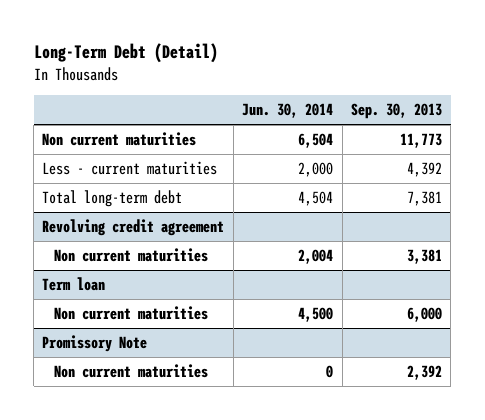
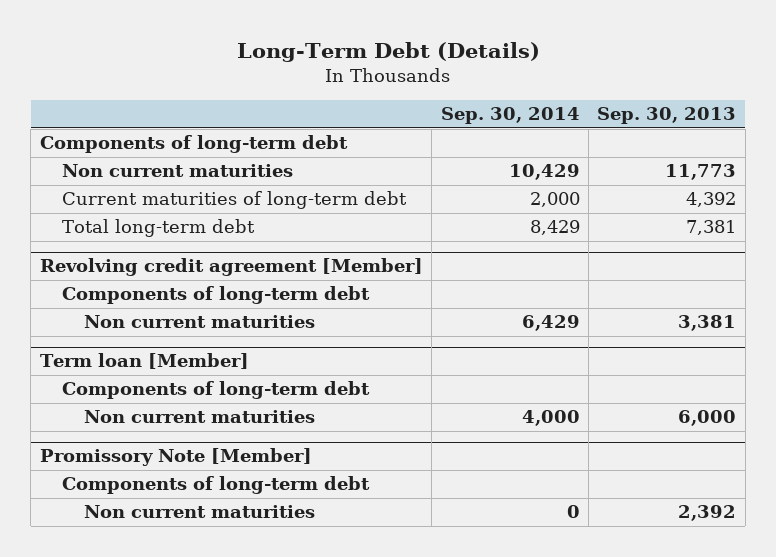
- Long-Term Debt (Detail)
+ Long-Term Debt (Details)
- | Jun. 30, 2014 | Sep. 30, 2013
+ | Sep. 30, 2014 | Sep. 30, 2013
+ Components of long-term debt
- Less - current maturities | 2,000 | 4,392
+ Current maturities of long-term debt | 2,000 | 4,392
- Revolving credit agreement
+ Revolving credit agreement [Member]
+ Components of long-term debt
- Term loan
+ Term loan [Member]
+ Components of long-term debt
- Promissory Note
+ Promissory Note [Member]
+ Components of long-term debt

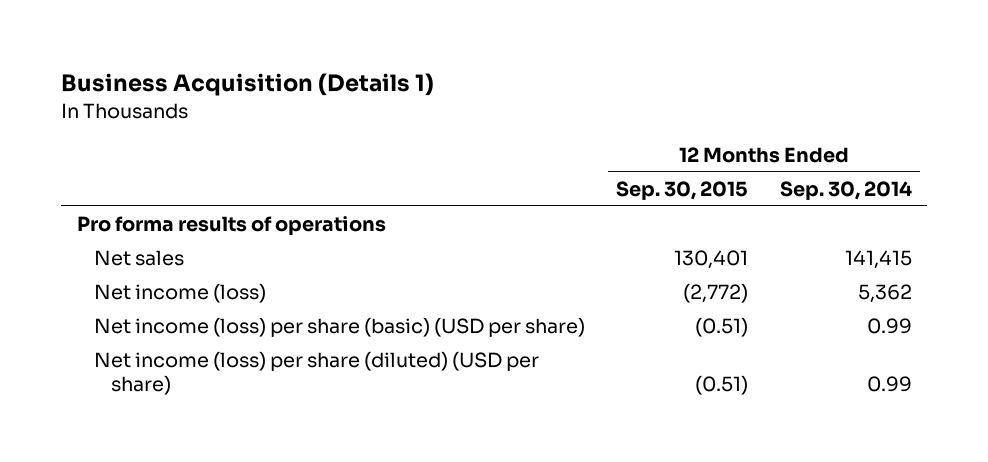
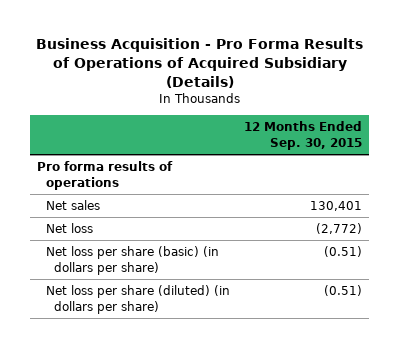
- Business Acquisition (Details 1)
+ Business Acquisition - Pro Forma Results of Operations of Acquired Subsidiary (Details)
- | 12 Months Ended Sep. 30, 2015 | 12 Months Ended Sep. 30, 2014
+ | 12 Months Ended Sep. 30, 2015
- Net income (loss) | (2,772) | 5,362
- Net income (loss) per share (basic) (USD per share) | (0.51) | 0.99
- Net income (loss) per share (diluted) (USD per share) | (0.51) | 0.99
+ Net loss | (2,772)
+ Net loss per share (basic) (in dollars per share) | (0.51)
+ Net loss per share (diluted) (in dollars per share) | (0.51)

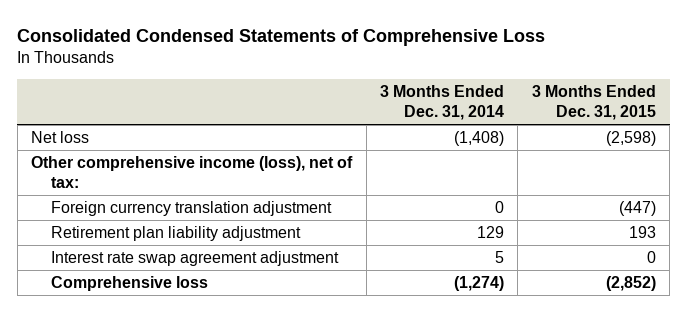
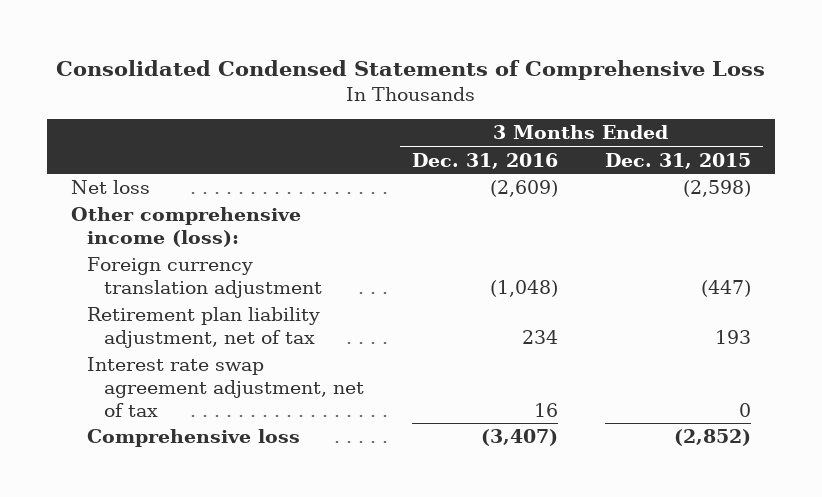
- | 3 Months Ended Dec. 31, 2014 | 3 Months Ended Dec. 31, 2015
+ | 3 Months Ended Dec. 31, 2016 | 3 Months Ended Dec. 31, 2015
- Other comprehensive income (loss), net of tax:
+ Other comprehensive income (loss):
- Retirement plan liability adjustment | 129 | 193
- Interest rate swap agreement adjustment | 5 | 0
+ Retirement plan liability adjustment, net of tax | 234 | 193
+ Interest rate swap agreement adjustment, net of tax | 16 | 0

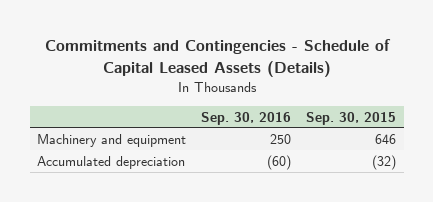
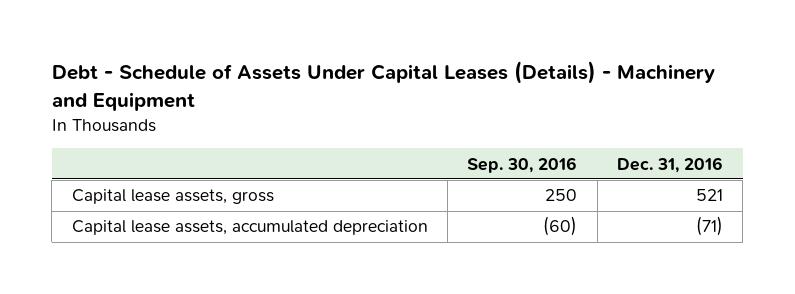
- Commitments and Contingencies - Schedule of Capital Leased Assets (Details)
+ Debt - Schedule of Assets Under Capital Leases (Details) - Machinery and Equipment
- | Sep. 30, 2016 | Sep. 30, 2015
+ | Sep. 30, 2016 | Dec. 31, 2016
- Machinery and equipment | 250 | 646
- Accumulated depreciation | (60) | (32)
+ Capital lease assets, gross | 250 | 521
+ Capital lease assets, accumulated depreciation | (60) | (71)

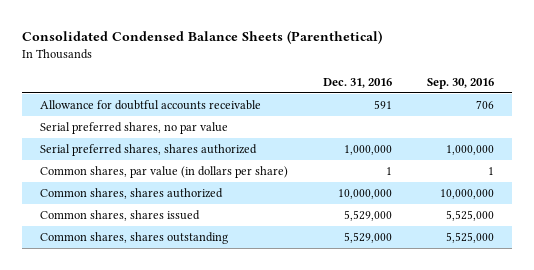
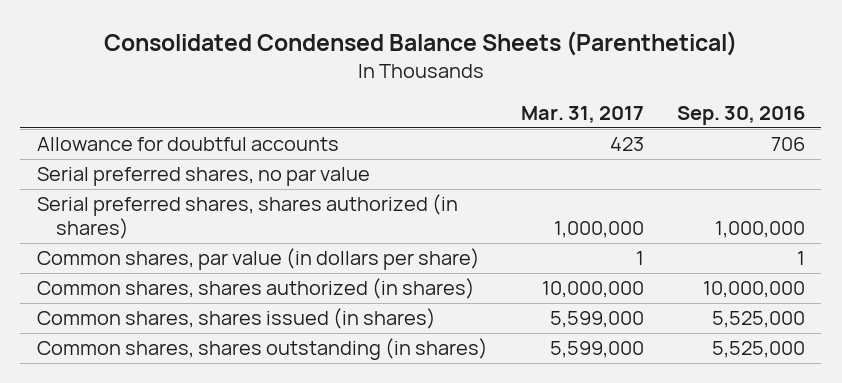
- | Dec. 31, 2016 | Sep. 30, 2016
+ | Mar. 31, 2017 | Sep. 30, 2016
- Allowance for doubtful accounts receivable | 591 | 706
+ Allowance for doubtful accounts | 423 | 706
- Serial preferred shares, shares authorized | 1,000,000 | 1,000,000
+ Serial preferred shares, shares authorized (in shares) | 1,000,000 | 1,000,000
- Common shares, shares authorized | 10,000,000 | 10,000,000
- Common shares, shares issued | 5,529,000 | 5,525,000
- Common shares, shares outstanding | 5,529,000 | 5,525,000
+ Common shares, shares authorized (in shares) | 10,000,000 | 10,000,000
+ Common shares, shares issued (in shares) | 5,599,000 | 5,525,000
+ Common shares, shares outstanding (in shares) | 5,599,000 | 5,525,000

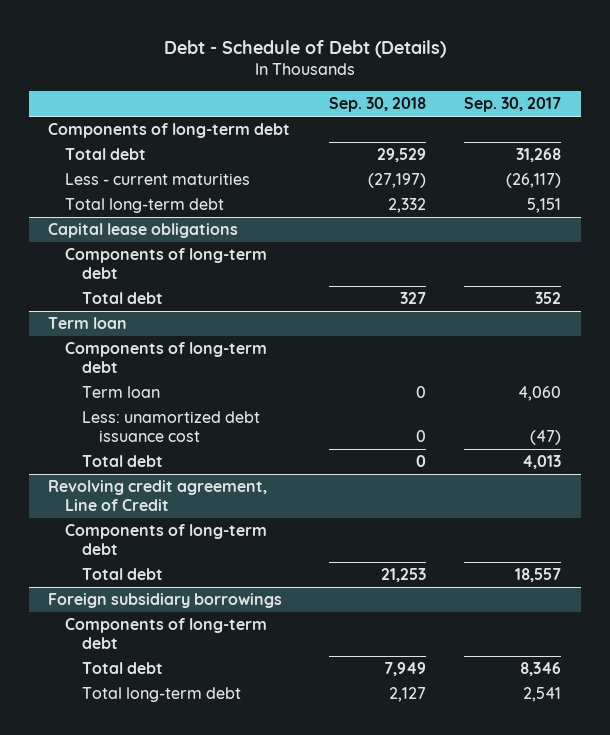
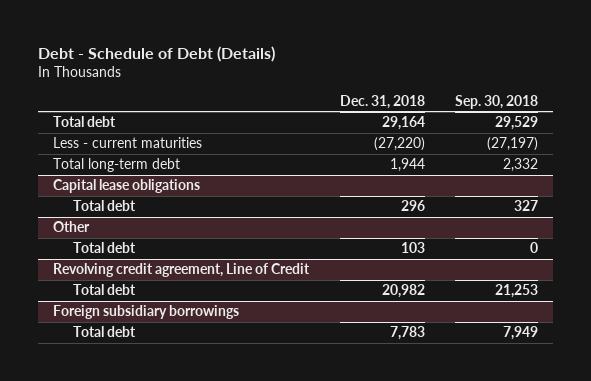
- | Sep. 30, 2018 | Sep. 30, 2017
+ | Dec. 31, 2018 | Sep. 30, 2018
- Components of long-term debt
@ Capital lease obligations
- Components of long-term debt
- Term loan
- Components of long-term debt
- Term loan | 0 | 4,060
- Less: unamortized debt issuance cost | 0 | (47)
+ Other
@ Revolving credit agreement, Line of Credit
- Components of long-term debt
@ Foreign subsidiary borrowings
- Components of long-term debt
- Total long-term debt | 2,127 | 2,541

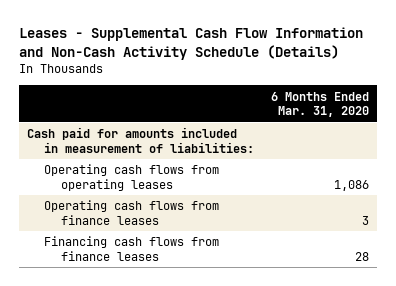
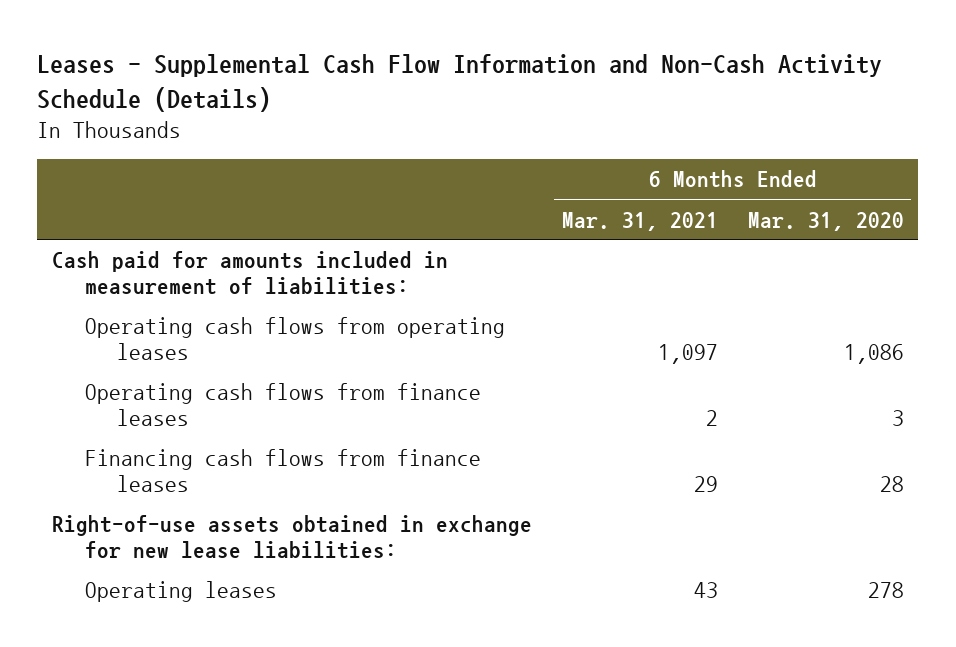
- | 6 Months Ended Mar. 31, 2020
+ | 6 Months Ended Mar. 31, 2021 | 6 Months Ended Mar. 31, 2020
+ Right-of-use assets obtained in exchange for new lease liabilities:
+ Operating leases | 43 | 278

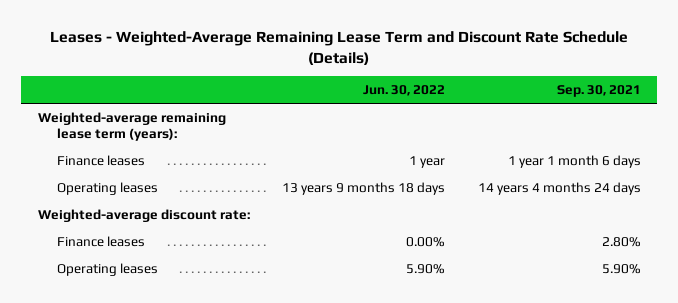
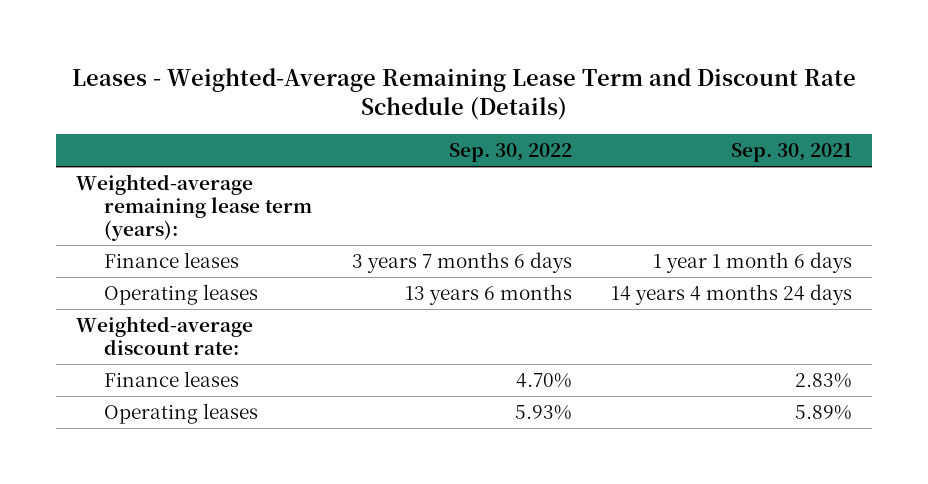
- | Jun. 30, 2022 | Sep. 30, 2021
+ | Sep. 30, 2022 | Sep. 30, 2021
- Finance leases | 0.00% | 2.80%
- Operating leases | 5.90% | 5.90%
+ Finance leases | 4.70% | 2.83%
+ Operating leases | 5.93% | 5.89%

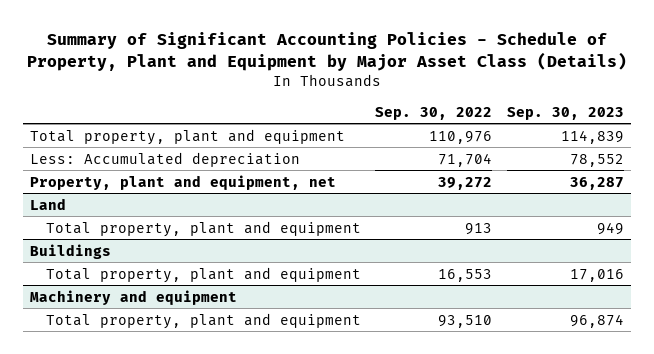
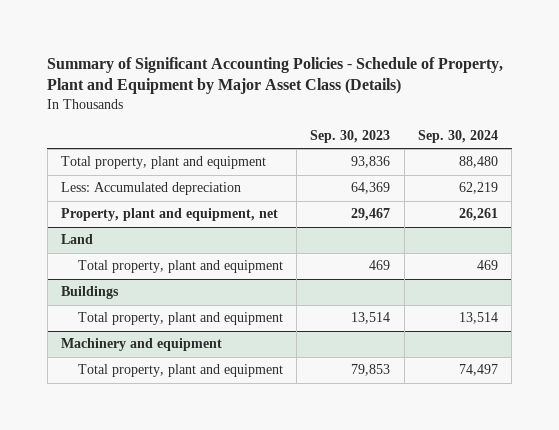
- | Sep. 30, 2022 | Sep. 30, 2023
+ | Sep. 30, 2023 | Sep. 30, 2024
- Total property, plant and equipment | 110,976 | 114,839
- Less: Accumulated depreciation | 71,704 | 78,552
- Property, plant and equipment, net | 39,272 | 36,287
+ Total property, plant and equipment | 93,836 | 88,480
+ Less: Accumulated depreciation | 64,369 | 62,219
+ Property, plant and equipment, net | 29,467 | 26,261
@ Land
- Total property, plant and equipment | 913 | 949
+ Total property, plant and equipment | 469 | 469
@ Buildings
- Total property, plant and equipment | 16,553 | 17,016
+ Total property, plant and equipment | 13,514 | 13,514
@ Machinery and equipment
- Total property, plant and equipment | 93,510 | 96,874
+ Total property, plant and equipment | 79,853 | 74,497

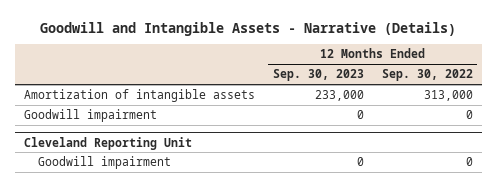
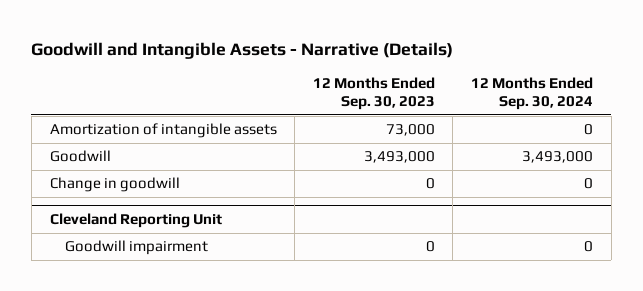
- | 12 Months Ended Sep. 30, 2023 | 12 Months Ended Sep. 30, 2022
+ | 12 Months Ended Sep. 30, 2023 | 12 Months Ended Sep. 30, 2024
- Amortization of intangible assets | 233,000 | 313,000
- Goodwill impairment | 0 | 0
+ Amortization of intangible assets | 73,000 | 0
+ Goodwill | 3,493,000 | 3,493,000
+ Change in goodwill | 0 | 0

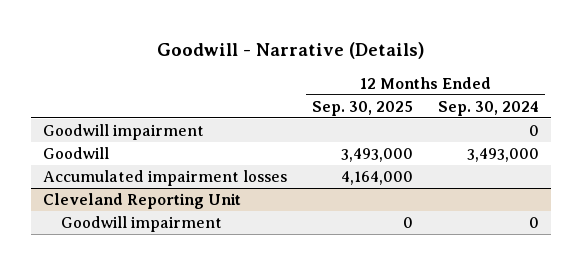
- Goodwill and Intangible Assets - Narrative (Details)
+ Goodwill - Narrative (Details)
- | 12 Months Ended Sep. 30, 2023 | 12 Months Ended Sep. 30, 2024
+ | 12 Months Ended Sep. 30, 2025 | 12 Months Ended Sep. 30, 2024
- Amortization of intangible assets | 73,000 | 0
+ Goodwill impairment | | 0
- Change in goodwill | 0 | 0
+ Accumulated impairment losses | 4,164,000 |

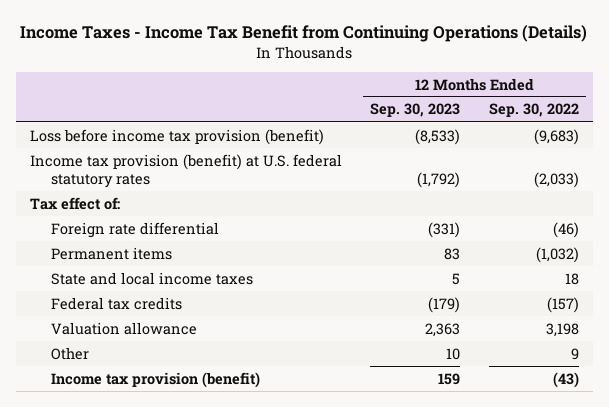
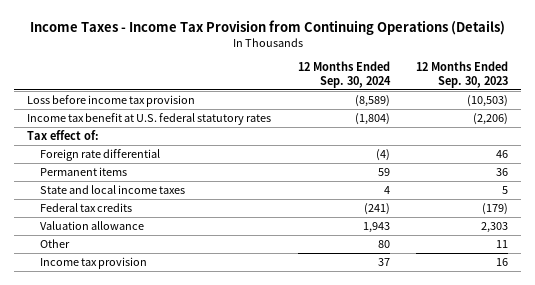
- Income Taxes - Income Tax Benefit from Continuing Operations (Details)
+ Income Taxes - Income Tax Provision from Continuing Operations (Details)
- | 12 Months Ended Sep. 30, 2023 | 12 Months Ended Sep. 30, 2022
+ | 12 Months Ended Sep. 30, 2024 | 12 Months Ended Sep. 30, 2023
- Loss before income tax provision (benefit) | (8,533) | (9,683)
- Income tax provision (benefit) at U.S. federal statutory rates | (1,792) | (2,033)
+ Loss before income tax provision | (8,589) | (10,503)
+ Income tax benefit at U.S. federal statutory rates | (1,804) | (2,206)
- Foreign rate differential | (331) | (46)
- Permanent items | 83 | (1,032)
+ Foreign rate differential | (4) | 46
+ Permanent items | 59 | 36
- Valuation allowance | 2,363 | 3,198
- Other | 10 | 9
- Income tax provision (benefit) | 159 | (43)
+ Valuation allowance | 1,943 | 2,303
+ Other | 80 | 11
+ Income tax provision | 37 | 16

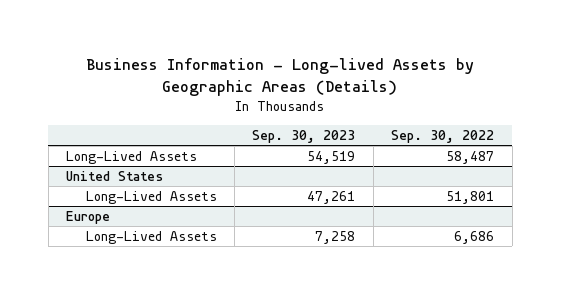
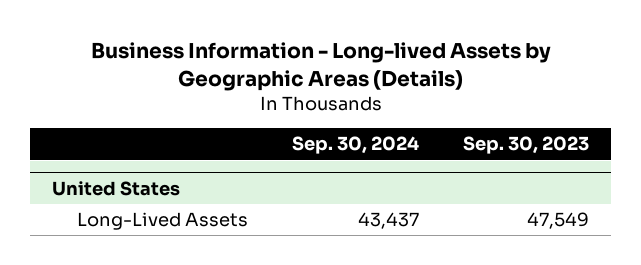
- | Sep. 30, 2023 | Sep. 30, 2022
+ | Sep. 30, 2024 | Sep. 30, 2023
- Long-Lived Assets | 54,519 | 58,487
@ United States
- Long-Lived Assets | 47,261 | 51,801
- Europe
- Long-Lived Assets | 7,258 | 6,686
@ United States
+ Long-Lived Assets | 43,437 | 47,549

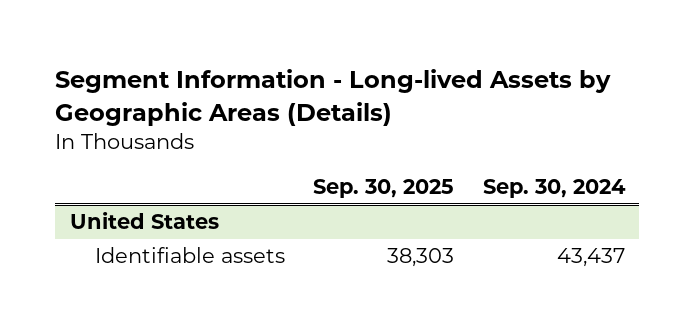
- Business Information - Long-lived Assets by Geographic Areas (Details)
+ Segment Information - Long-lived Assets by Geographic Areas (Details)
- | Sep. 30, 2024 | Sep. 30, 2023
+ | Sep. 30, 2025 | Sep. 30, 2024
@ United States
- Long-Lived Assets | 43,437 | 47,549
+ Identifiable assets | 38,303 | 43,437

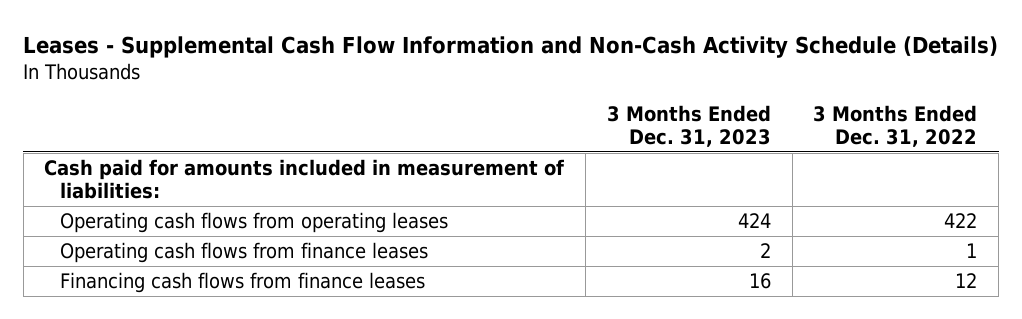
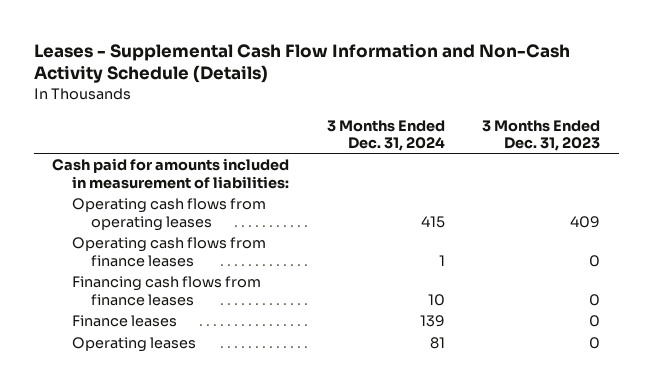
- | 3 Months Ended Dec. 31, 2023 | 3 Months Ended Dec. 31, 2022
+ | 3 Months Ended Dec. 31, 2024 | 3 Months Ended Dec. 31, 2023
- Operating cash flows from operating leases | 424 | 422
- Operating cash flows from finance leases | 2 | 1
- Financing cash flows from finance leases | 16 | 12
+ Operating cash flows from operating leases | 415 | 409
+ Operating cash flows from finance leases | 1 | 0
+ Financing cash flows from finance leases | 10 | 0
+ Finance leases | 139 | 0
+ Operating leases | 81 | 0

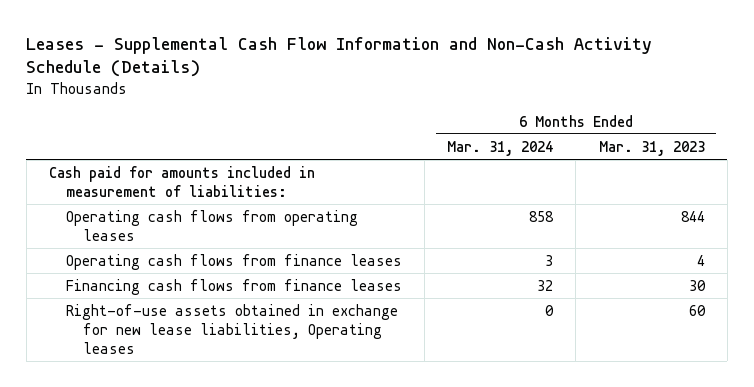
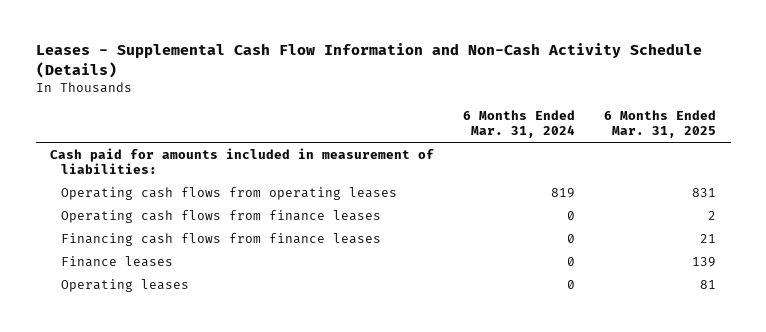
- | 6 Months Ended Mar. 31, 2024 | 6 Months Ended Mar. 31, 2023
+ | 6 Months Ended Mar. 31, 2024 | 6 Months Ended Mar. 31, 2025
- Operating cash flows from operating leases | 858 | 844
- Operating cash flows from finance leases | 3 | 4
- Financing cash flows from finance leases | 32 | 30
- Right-of-use assets obtained in exchange for new lease liabilities, Operating leases | 0 | 60
+ Operating cash flows from operating leases | 819 | 831
+ Operating cash flows from finance leases | 0 | 2
+ Financing cash flows from finance leases | 0 | 21
+ Finance leases | 0 | 139
+ Operating leases | 0 | 81

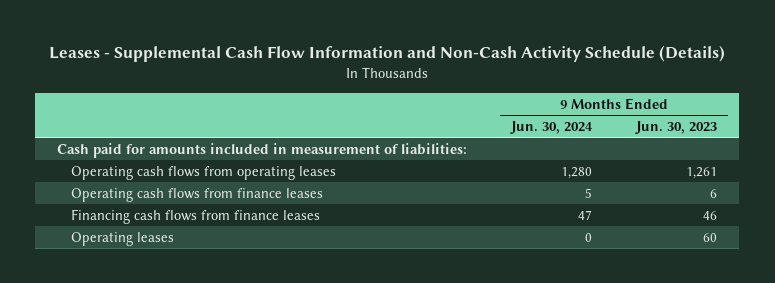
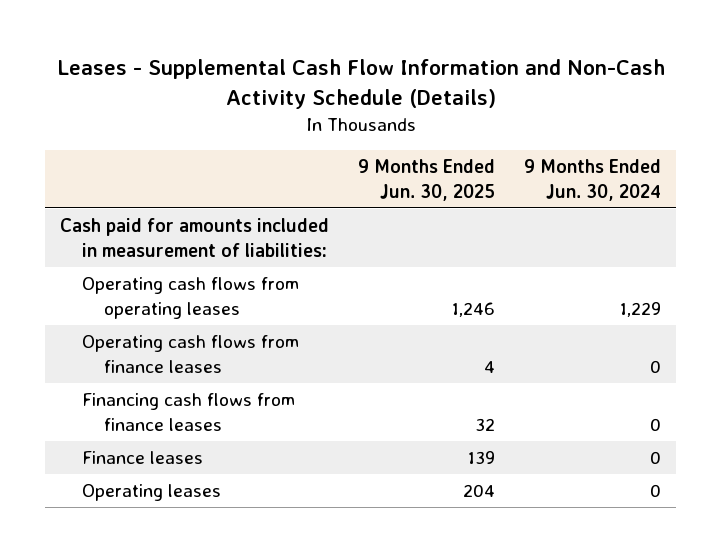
- | 9 Months Ended Jun. 30, 2024 | 9 Months Ended Jun. 30, 2023
+ | 9 Months Ended Jun. 30, 2025 | 9 Months Ended Jun. 30, 2024
- Operating cash flows from operating leases | 1,280 | 1,261
- Operating cash flows from finance leases | 5 | 6
- Financing cash flows from finance leases | 47 | 46
+ Operating cash flows from operating leases | 1,246 | 1,229
+ Operating cash flows from finance leases | 4 | 0
+ Financing cash flows from finance leases | 32 | 0
+ Finance leases | 139 | 0

